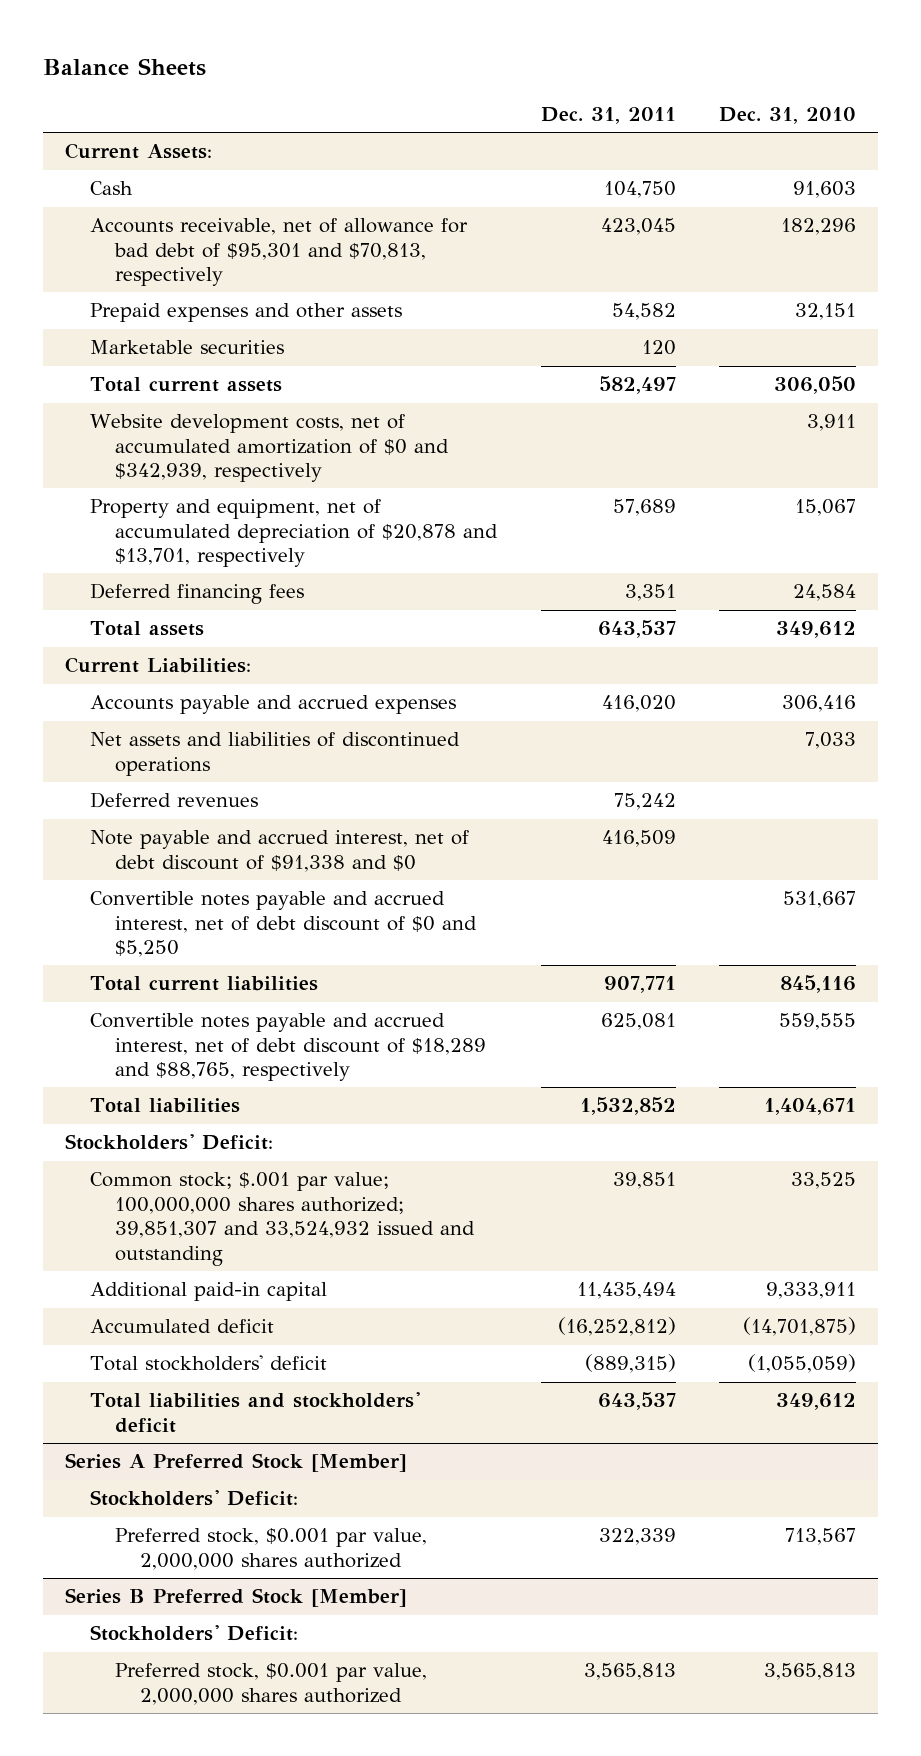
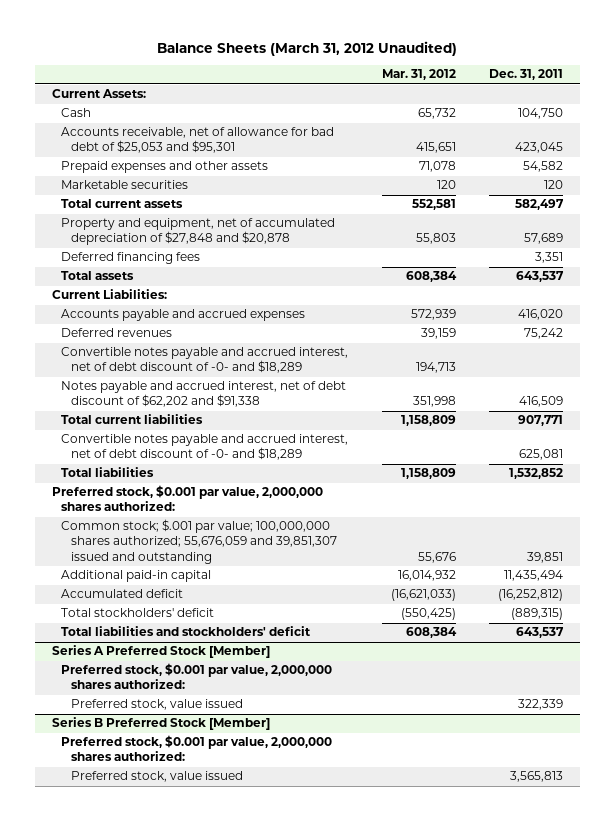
- Balance Sheets
+ Balance Sheets (March 31, 2012 Unaudited)
- | Dec. 31, 2011 | Dec. 31, 2010
+ | Mar. 31, 2012 | Dec. 31, 2011
- Accounts receivable, net of allowance for bad debt of $95,301 and $70,813, respectively | 423,045 | 182,296
+ Accounts receivable, net of allowance for bad debt of $25,053 and $95,301 | 415,651 | 423,045
- Website development costs, net of accumulated amortization of $0 and $342,939, respectively | | 3,911
- Property and equipment, net of accumulated depreciation of $20,878 and $13,701, respectively | 57,689 | 15,067
+ Property and equipment, net of accumulated depreciation of $27,848 and $20,878 | 55,803 | 57,689
- Net assets and liabilities of discontinued operations | | 7,033
- Note payable and accrued interest, net of debt discount of $91,338 and $0 | 416,509 |
- Convertible notes payable and accrued interest, net of debt discount of $0 and $5,250 | | 531,667
+ Convertible notes payable and accrued interest, net of debt discount of -0- and $18,289 | 194,713 |
+ Notes payable and accrued interest, net of debt discount of $62,202 and $91,338 | 351,998 | 416,509
- Convertible notes payable and accrued interest, net of debt discount of $18,289 and $88,765, respectively | 625,081 | 559,555
+ Convertible notes payable and accrued interest, net of debt discount of -0- and $18,289 | | 625,081
- Stockholders' Deficit:
- Common stock; $.001 par value; 100,000,000 shares authorized; 39,851,307 and 33,524,932 issued and outstanding | 39,851 | 33,525
+ Preferred stock, $0.001 par value, 2,000,000 shares authorized:
+ Common stock; $.001 par value; 100,000,000 shares authorized; 55,676,059 and 39,851,307 issued and outstanding | 55,676 | 39,851
@ Series A Preferred Stock [Member]
- Stockholders' Deficit:
- Preferred stock, $0.001 par value, 2,000,000 shares authorized | 322,339 | 713,567
+ Preferred stock, $0.001 par value, 2,000,000 shares authorized:
+ Preferred stock, value issued | | 322,339
@ Series B Preferred Stock [Member]
- Stockholders' Deficit:
- Preferred stock, $0.001 par value, 2,000,000 shares authorized | 3,565,813 | 3,565,813
+ Preferred stock, $0.001 par value, 2,000,000 shares authorized:
+ Preferred stock, value issued | | 3,565,813

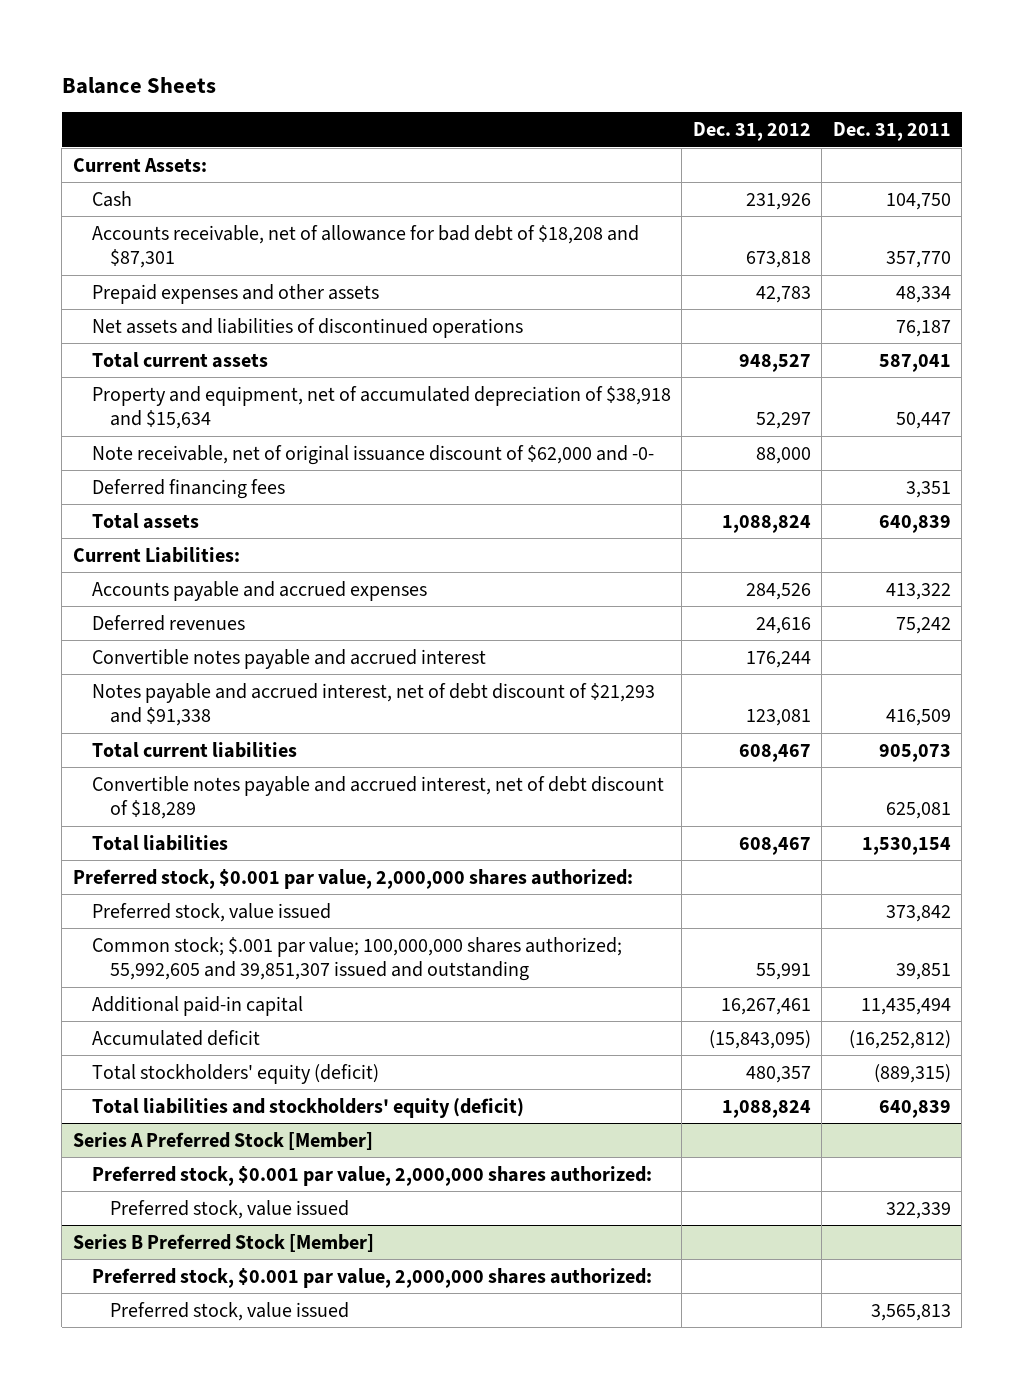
- Balance Sheets (March 31, 2012 Unaudited)
+ Balance Sheets
- | Mar. 31, 2012 | Dec. 31, 2011
+ | Dec. 31, 2012 | Dec. 31, 2011
- Accounts receivable, net of allowance for bad debt of $25,053 and $95,301 | 415,651 | 423,045
- Prepaid expenses and other assets | 71,078 | 54,582
- Marketable securities | 120 | 120
- Total current assets | 552,581 | 582,497
- Property and equipment, net of accumulated depreciation of $27,848 and $20,878 | 55,803 | 57,689
+ Accounts receivable, net of allowance for bad debt of $18,208 and $87,301 | 673,818 | 357,770
+ Prepaid expenses and other assets | 42,783 | 48,334
+ Net assets and liabilities of discontinued operations | | 76,187
+ Total current assets | 948,527 | 587,041
+ Property and equipment, net of accumulated depreciation of $38,918 and $15,634 | 52,297 | 50,447
+ Note receivable, net of original issuance discount of $62,000 and -0- | 88,000 |
- Total assets | 608,384 | 643,537
+ Total assets | 1,088,824 | 640,839
- Accounts payable and accrued expenses | 572,939 | 416,020
+ Accounts payable and accrued expenses | 284,526 | 413,322
- Convertible notes payable and accrued interest, net of debt discount of -0- and $18,289 | 194,713 |
- Notes payable and accrued interest, net of debt discount of $62,202 and $91,338 | 351,998 | 416,509
- Total current liabilities | 1,158,809 | 907,771
- Convertible notes payable and accrued interest, net of debt discount of -0- and $18,289 | | 625,081
- Total liabilities | 1,158,809 | 1,532,852
+ Convertible notes payable and accrued interest | 176,244 |
+ Notes payable and accrued interest, net of debt discount of $21,293 and $91,338 | 123,081 | 416,509
+ Total current liabilities | 608,467 | 905,073
+ Convertible notes payable and accrued interest, net of debt discount of $18,289 | | 625,081
+ Total liabilities | 608,467 | 1,530,154
- Common stock; $.001 par value; 100,000,000 shares authorized; 55,676,059 and 39,851,307 issued and outstanding | 55,676 | 39,851
+ Preferred stock, value issued | | 373,842
+ Common stock; $.001 par value; 100,000,000 shares authorized; 55,992,605 and 39,851,307 issued and outstanding | 55,991 | 39,851
- Total stockholders' deficit | (550,425) | (889,315)
- Total liabilities and stockholders' deficit | 608,384 | 643,537
+ Total stockholders' equity (deficit) | 480,357 | (889,315)
+ Total liabilities and stockholders' equity (deficit) | 1,088,824 | 640,839

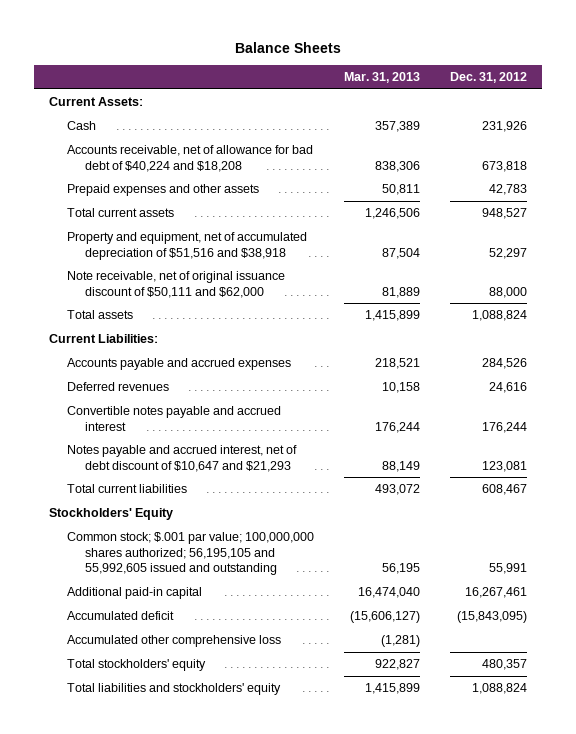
- | Dec. 31, 2012 | Dec. 31, 2011
+ | Mar. 31, 2013 | Dec. 31, 2012
- Accounts receivable, net of allowance for bad debt of $18,208 and $87,301 | 673,818 | 357,770
+ Accounts receivable, net of allowance for bad debt of $40,224 and $18,208 | 838,306 | 673,818
- Net assets and liabilities of discontinued operations | | 76,187
- Property and equipment, net of accumulated depreciation of $38,918 and $15,634 | 52,297 | 50,447
- Note receivable, net of original issuance discount of $62,000 and -0- | 88,000 |
- Deferred financing fees | | 3,351
+ Property and equipment, net of accumulated depreciation of $51,516 and $38,918 | 87,504 | 52,297
+ Note receivable, net of original issuance discount of $50,111 and $62,000 | 81,889 | 88,000
- Notes payable and accrued interest, net of debt discount of $21,293 and $91,338 | 123,081 | 416,509
+ Notes payable and accrued interest, net of debt discount of $10,647 and $21,293 | 88,149 | 123,081
- Convertible notes payable and accrued interest, net of debt discount of $18,289 | | 625,081
- Total liabilities | 608,467 | 1,530,154
- Preferred stock, $0.001 par value, 2,000,000 shares authorized:
- Preferred stock, value issued | | 373,842
- Common stock; $.001 par value; 100,000,000 shares authorized; 55,992,605 and 39,851,307 issued and outstanding | 55,991 | 39,851
+ Stockholders' Equity
+ Common stock; $.001 par value; 100,000,000 shares authorized; 56,195,105 and 55,992,605 issued and outstanding | 56,195 | 55,991
- Total stockholders' equity (deficit) | 480,357 | (889,315)
- Total liabilities and stockholders' equity (deficit) | 1,088,824 | 640,839
- Series A Preferred Stock [Member]
- Preferred stock, $0.001 par value, 2,000,000 shares authorized:
- Preferred stock, value issued | | 322,339
- Series B Preferred Stock [Member]
- Preferred stock, $0.001 par value, 2,000,000 shares authorized:
- Preferred stock, value issued | | 3,565,813
+ Accumulated other comprehensive loss | (1,281) |
+ Total stockholders' equity | 922,827 | 480,357
+ Total liabilities and stockholders' equity | 1,415,899 | 1,088,824

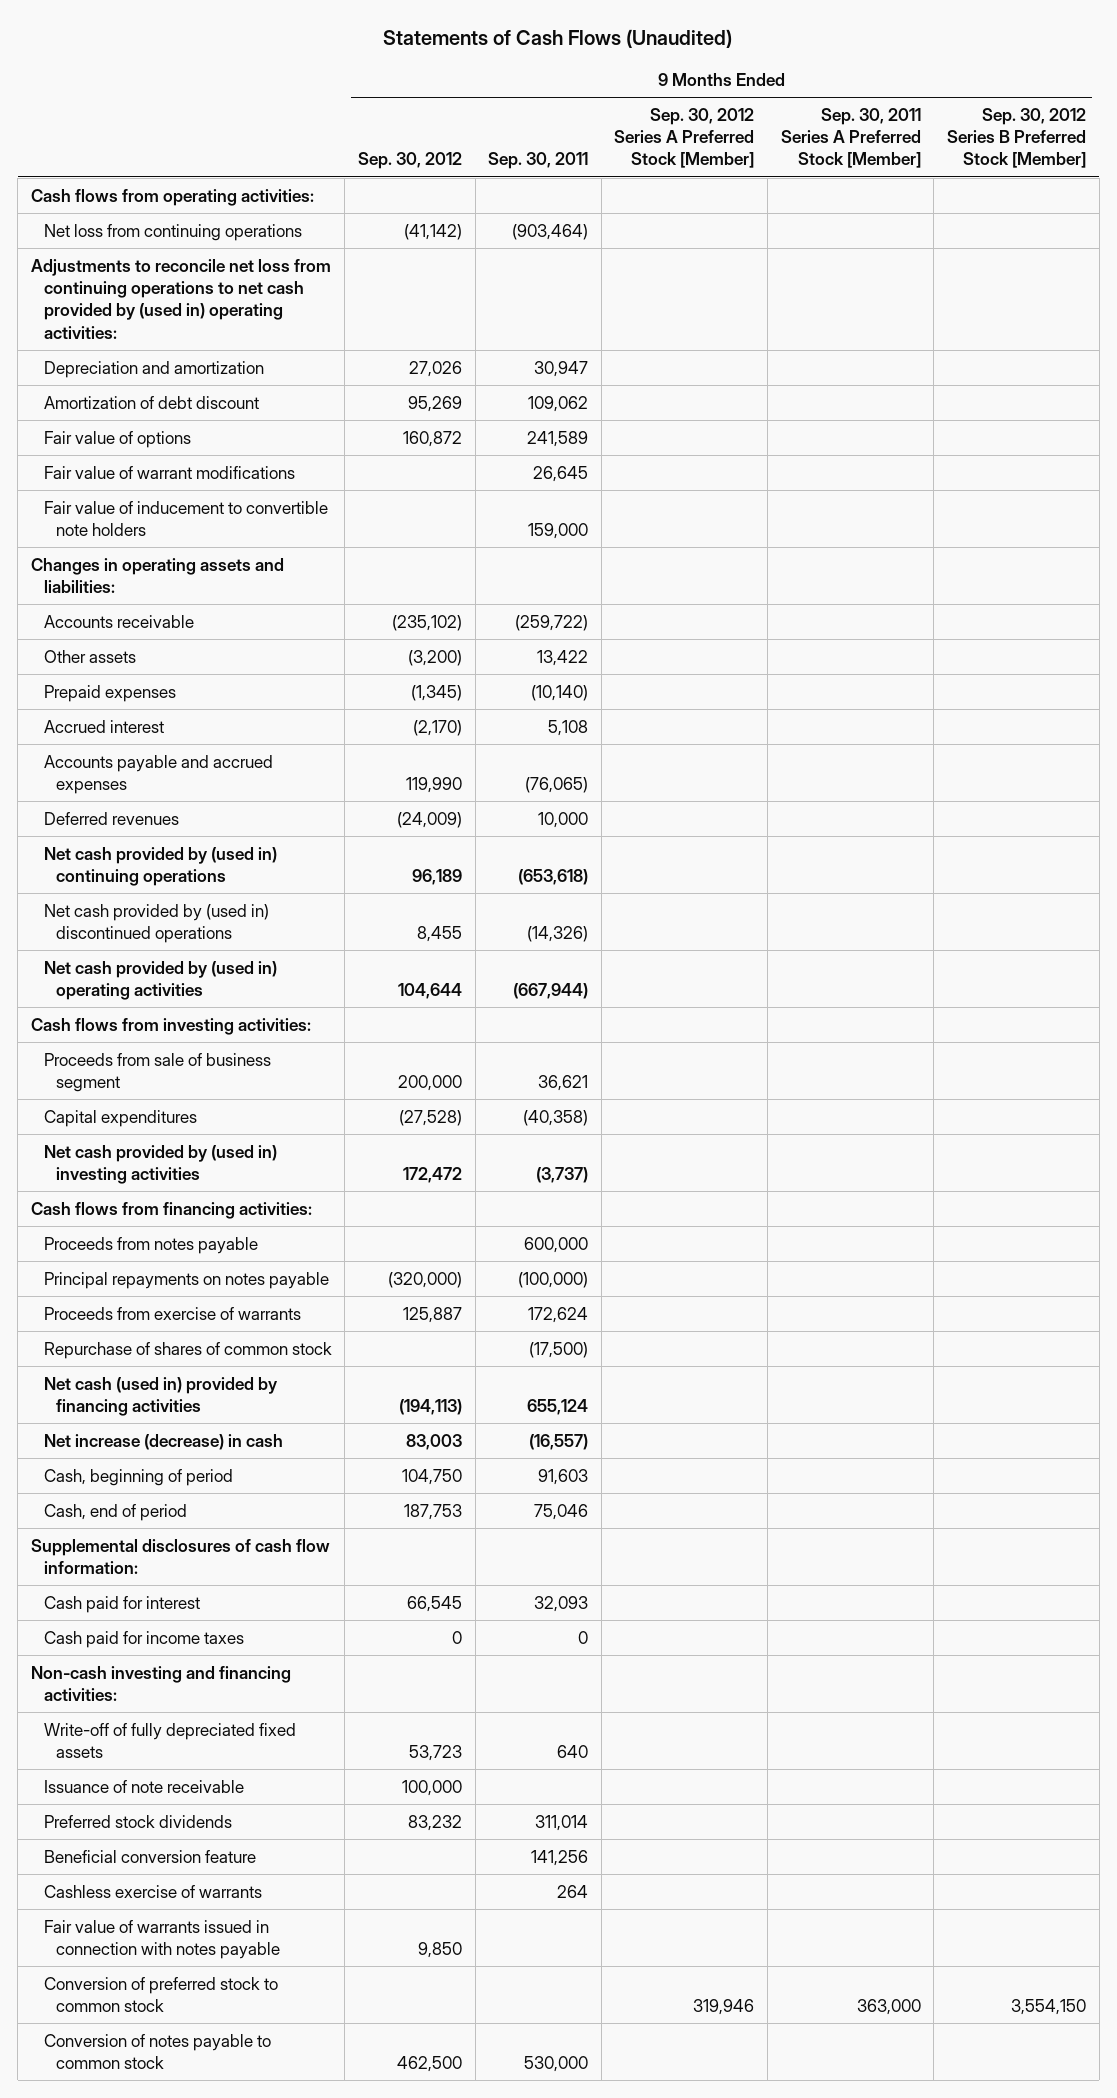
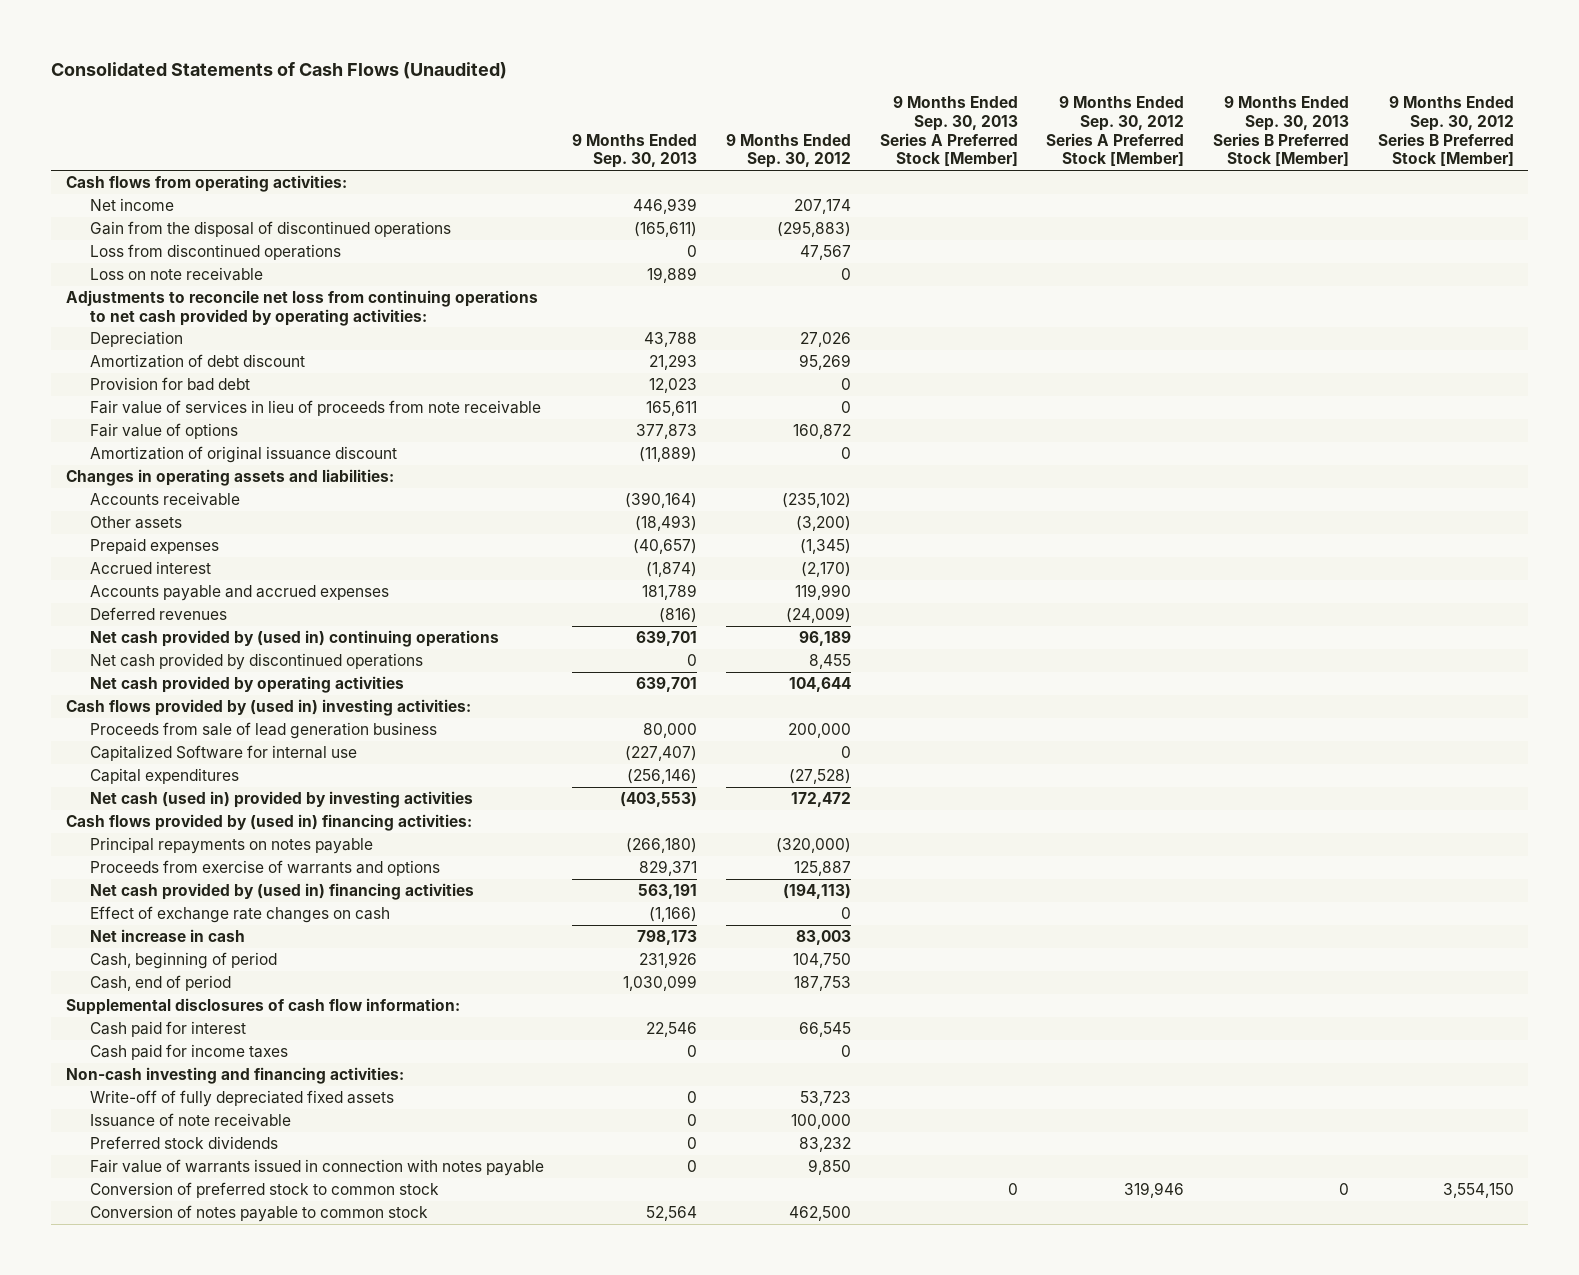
- Statements of Cash Flows (Unaudited)
+ Consolidated Statements of Cash Flows (Unaudited)
- | 9 Months Ended Sep. 30, 2012 | 9 Months Ended Sep. 30, 2011 | 9 Months Ended Sep. 30, 2012 Series A Preferred Stock [Member] | 9 Months Ended Sep. 30, 2011 Series A Preferred Stock [Member] | 9 Months Ended Sep. 30, 2012 Series B Preferred Stock [Member]
+ | 9 Months Ended Sep. 30, 2013 | 9 Months Ended Sep. 30, 2012 | 9 Months Ended Sep. 30, 2013 Series A Preferred Stock [Member] | 9 Months Ended Sep. 30, 2012 Series A Preferred Stock [Member] | 9 Months Ended Sep. 30, 2013 Series B Preferred Stock [Member] | 9 Months Ended Sep. 30, 2012 Series B Preferred Stock [Member]
- Net loss from continuing operations | (41,142) | (903,464) | | |
- Adjustments to reconcile net loss from continuing operations to net cash provided by (used in) operating activities:
- Depreciation and amortization | 27,026 | 30,947 | | |
+ Net income | 446,939 | 207,174 | | | |
+ Gain from the disposal of discontinued operations | (165,611) | (295,883) | | | |
+ Loss from discontinued operations | 0 | 47,567 | | | |
+ Loss on note receivable | 19,889 | 0 | | | |
+ Adjustments to reconcile net loss from continuing operations to net cash provided by operating activities:
+ Depreciation | 43,788 | 27,026 | | | |
+ Provision for bad debt | 12,023 | 0 | | | |
+ Fair value of services in lieu of proceeds from note receivable | 165,611 | 0 | | | |
- Fair value of warrant modifications | | 26,645 | | |
- Fair value of inducement to convertible note holders | | 159,000 | | |
+ Amortization of original issuance discount | (11,889) | 0 | | | |
- Net cash provided by (used in) discontinued operations | 8,455 | (14,326) | | |
- Net cash provided by (used in) operating activities | 104,644 | (667,944) | | |
- Cash flows from investing activities:
- Proceeds from sale of business segment | 200,000 | 36,621 | | |
+ Net cash provided by discontinued operations | 0 | 8,455 | | | |
+ Net cash provided by operating activities | 639,701 | 104,644 | | | |
+ Cash flows provided by (used in) investing activities:
+ Proceeds from sale of lead generation business | 80,000 | 200,000 | | | |
+ Capitalized Software for internal use | (227,407) | 0 | | | |
- Net cash provided by (used in) investing activities | 172,472 | (3,737) | | |
- Cash flows from financing activities:
- Proceeds from notes payable | | 600,000 | | |
+ Net cash (used in) provided by investing activities | (403,553) | 172,472 | | | |
+ Cash flows provided by (used in) financing activities:
- Proceeds from exercise of warrants | 125,887 | 172,624 | | |
- Repurchase of shares of common stock | | (17,500) | | |
- Net cash (used in) provided by financing activities | (194,113) | 655,124 | | |
- Net increase (decrease) in cash | 83,003 | (16,557) | | |
+ Proceeds from exercise of warrants and options | 829,371 | 125,887 | | | |
+ Net cash provided by (used in) financing activities | 563,191 | (194,113) | | | |
+ Effect of exchange rate changes on cash | (1,166) | 0 | | | |
+ Net increase in cash | 798,173 | 83,003 | | | |
- Beneficial conversion feature | | 141,256 | | |
- Cashless exercise of warrants | | 264 | | |

